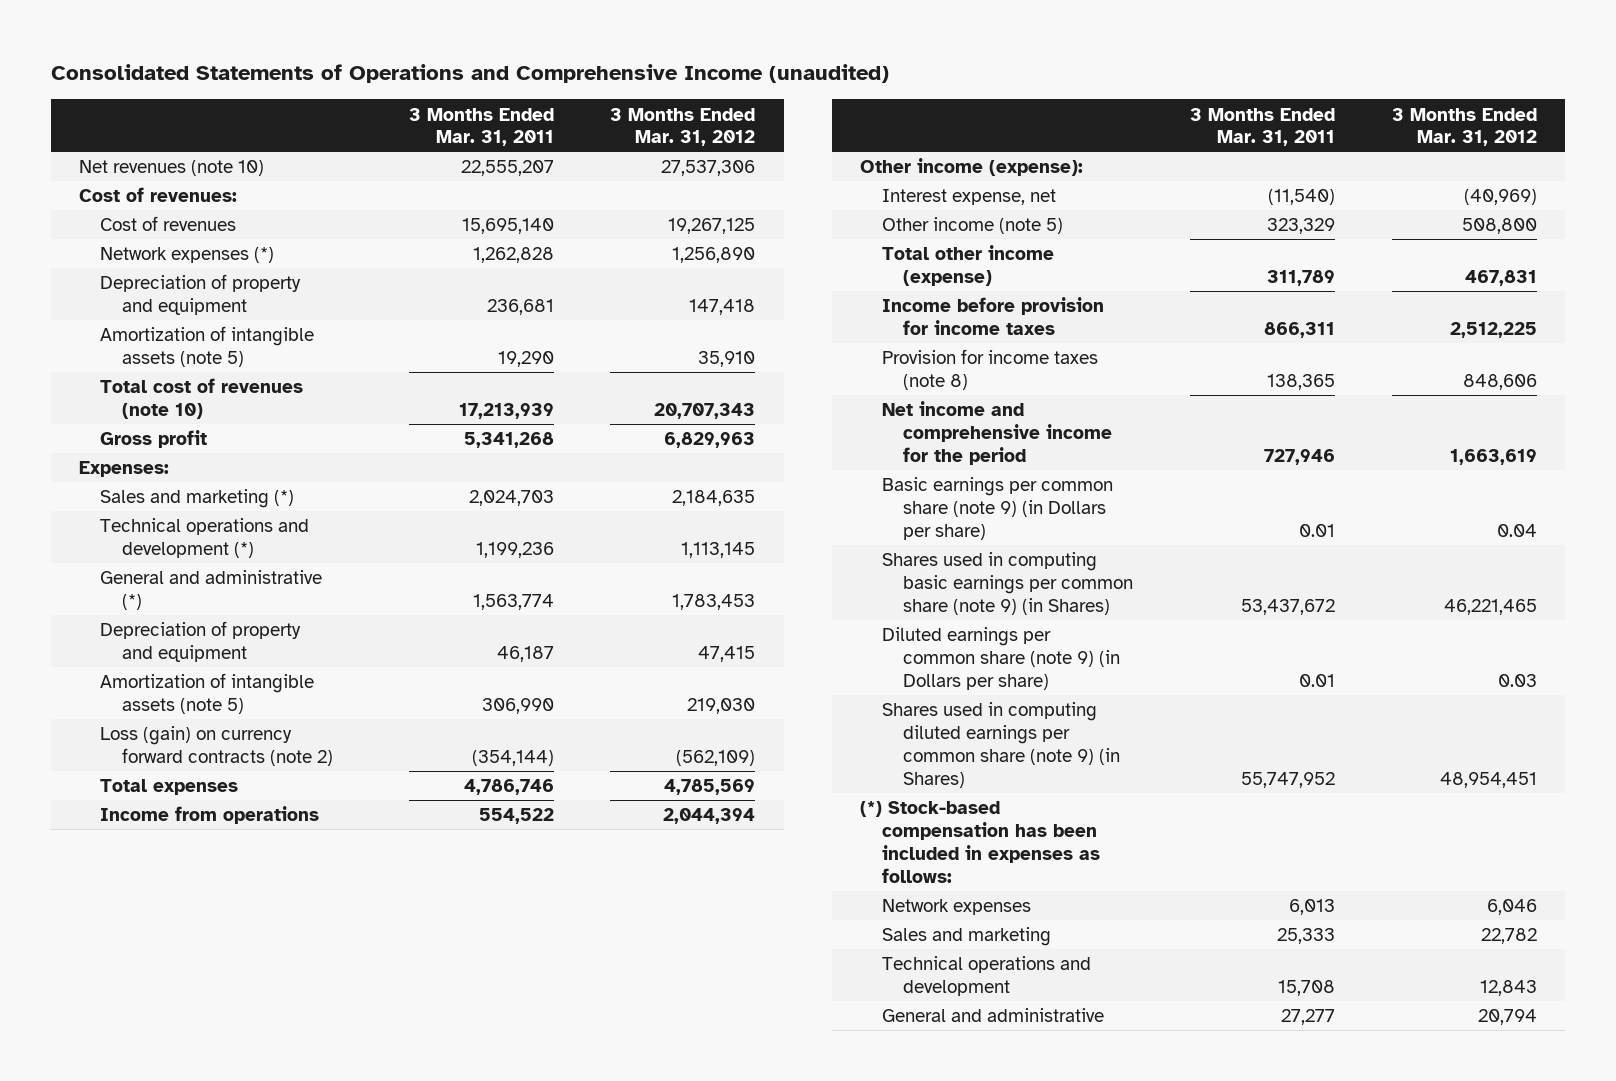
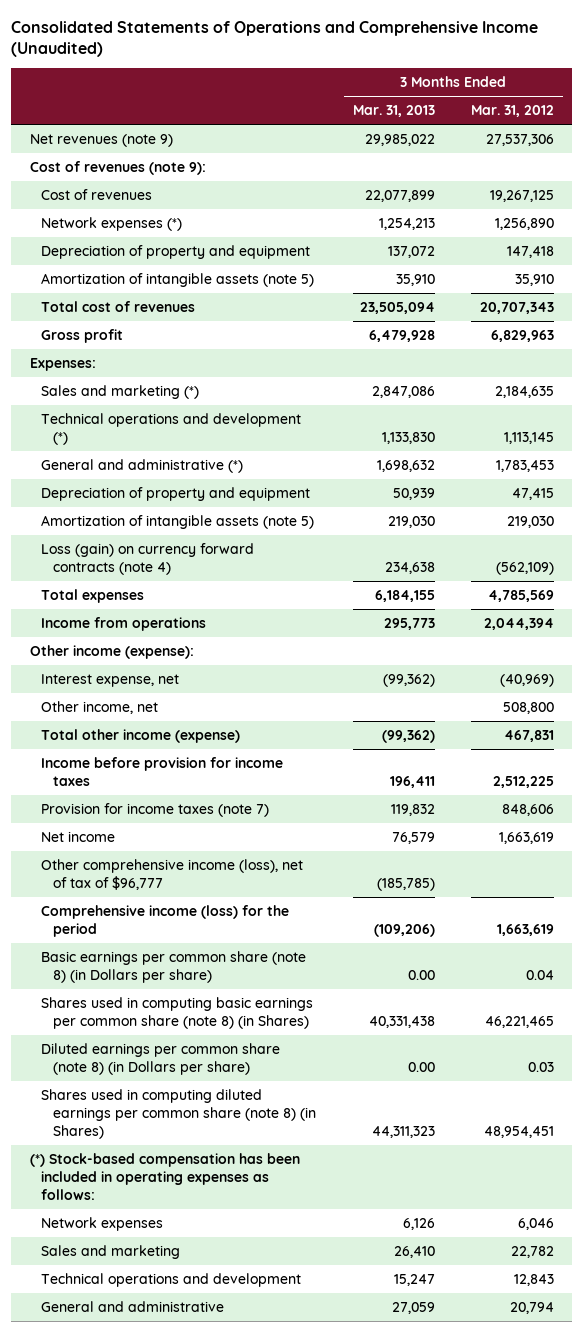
- Consolidated Statements of Operations and Comprehensive Income (unaudited)
+ Consolidated Statements of Operations and Comprehensive Income (Unaudited)
- | 3 Months Ended Mar. 31, 2011 | 3 Months Ended Mar. 31, 2012
+ | 3 Months Ended Mar. 31, 2013 | 3 Months Ended Mar. 31, 2012
- Net revenues (note 10) | 22,555,207 | 27,537,306
- Cost of revenues:
+ Net revenues (note 9) | 29,985,022 | 27,537,306
+ Cost of revenues (note 9):
- Total cost of revenues (note 10) | 17,213,939 | 20,707,343
+ Total cost of revenues | 23,505,094 | 20,707,343
- Loss (gain) on currency forward contracts (note 2) | (354,144) | (562,109)
+ Loss (gain) on currency forward contracts (note 4) | 234,638 | (562,109)
- Other income (note 5) | 323,329 | 508,800
+ Other income, net | | 508,800
- Provision for income taxes (note 8) | 138,365 | 848,606
- Net income and comprehensive income for the period | 727,946 | 1,663,619
- Basic earnings per common share (note 9) (in Dollars per share) | 0.01 | 0.04
- Shares used in computing basic earnings per common share (note 9) (in Shares) | 53,437,672 | 46,221,465
- Diluted earnings per common share (note 9) (in Dollars per share) | 0.01 | 0.03
- Shares used in computing diluted earnings per common share (note 9) (in Shares) | 55,747,952 | 48,954,451
- (*) Stock-based compensation has been included in expenses as follows:
+ Provision for income taxes (note 7) | 119,832 | 848,606
+ Net income | 76,579 | 1,663,619
+ Other comprehensive income (loss), net of tax of $96,777 | (185,785) |
+ Comprehensive income (loss) for the period | (109,206) | 1,663,619
+ Basic earnings per common share (note 8) (in Dollars per share) | 0.00 | 0.04
+ Shares used in computing basic earnings per common share (note 8) (in Shares) | 40,331,438 | 46,221,465
+ Diluted earnings per common share (note 8) (in Dollars per share) | 0.00 | 0.03
+ Shares used in computing diluted earnings per common share (note 8) (in Shares) | 44,311,323 | 48,954,451
+ (*) Stock-based compensation has been included in operating expenses as follows:

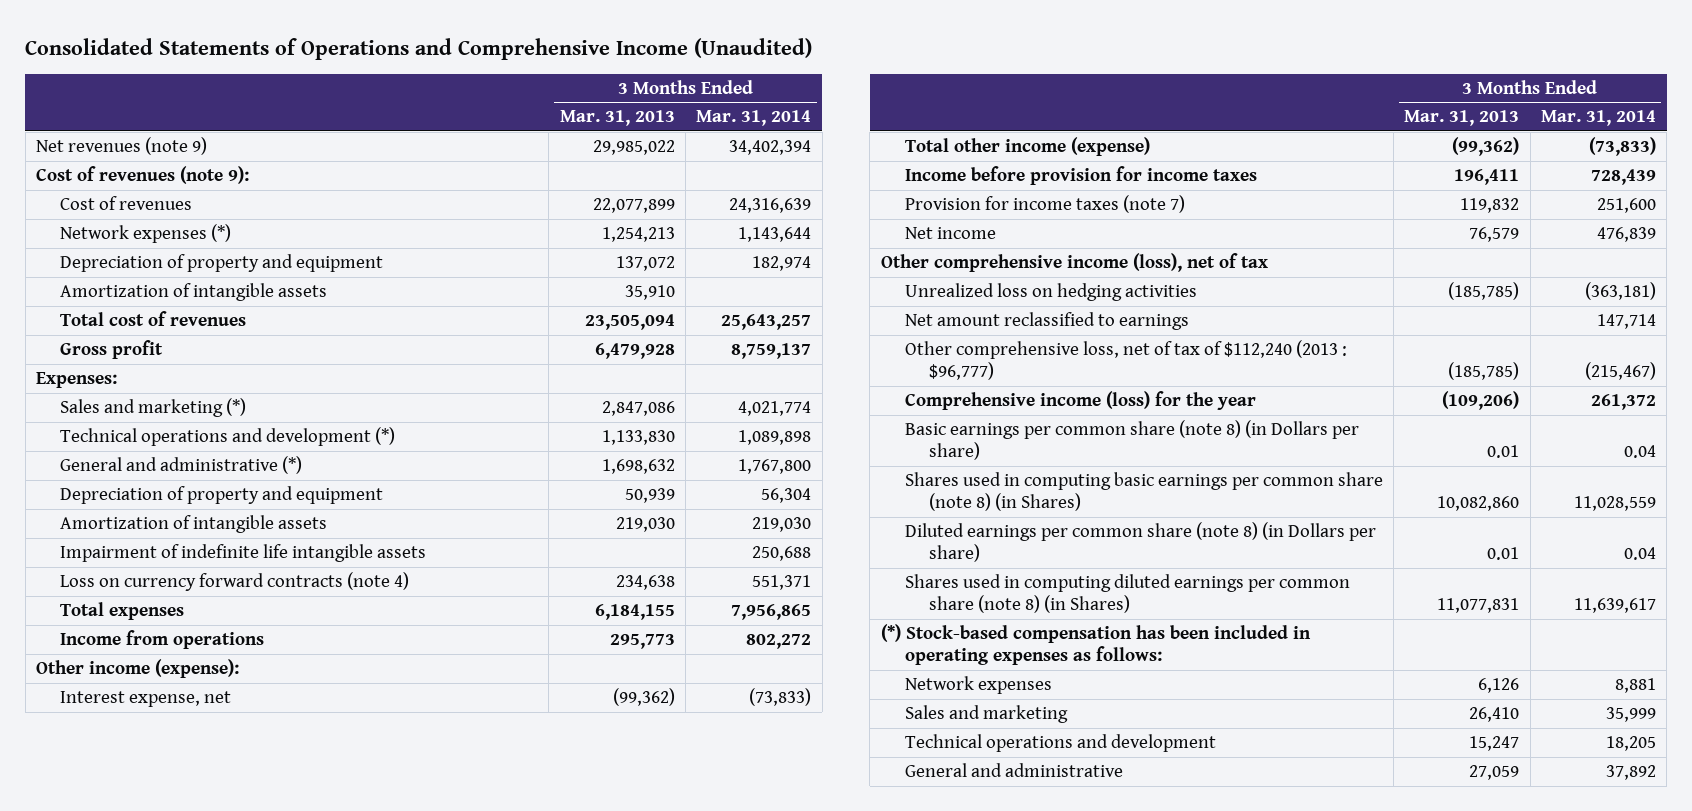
- | 3 Months Ended Mar. 31, 2013 | 3 Months Ended Mar. 31, 2012
+ | 3 Months Ended Mar. 31, 2013 | 3 Months Ended Mar. 31, 2014
- Amortization of intangible assets (note 5) | 35,910 | 35,910
+ Amortization of intangible assets | 35,910 |
- Amortization of intangible assets (note 5) | 219,030 | 219,030
- Loss (gain) on currency forward contracts (note 4) | 234,638 | (562,109)
+ Amortization of intangible assets | 219,030 | 219,030
+ Impairment of indefinite life intangible assets | | 250,688
+ Loss on currency forward contracts (note 4) | 234,638 | 551,371
- Other income, net | | 508,800
- Other comprehensive income (loss), net of tax of $96,777 | (185,785) |
- Comprehensive income (loss) for the period | (109,206) | 1,663,619
- Basic earnings per common share (note 8) (in Dollars per share) | 0.00 | 0.04
- Shares used in computing basic earnings per common share (note 8) (in Shares) | 40,331,438 | 46,221,465
- Diluted earnings per common share (note 8) (in Dollars per share) | 0.00 | 0.03
- Shares used in computing diluted earnings per common share (note 8) (in Shares) | 44,311,323 | 48,954,451
+ Other comprehensive income (loss), net of tax
+ Unrealized loss on hedging activities | (185,785) | (363,181)
+ Net amount reclassified to earnings | | 147,714
+ Other comprehensive loss, net of tax of $112,240 (2013 : $96,777) | (185,785) | (215,467)
+ Comprehensive income (loss) for the year | (109,206) | 261,372
+ Basic earnings per common share (note 8) (in Dollars per share) | 0.01 | 0.04
+ Shares used in computing basic earnings per common share (note 8) (in Shares) | 10,082,860 | 11,028,559
+ Diluted earnings per common share (note 8) (in Dollars per share) | 0.01 | 0.04
+ Shares used in computing diluted earnings per common share (note 8) (in Shares) | 11,077,831 | 11,639,617

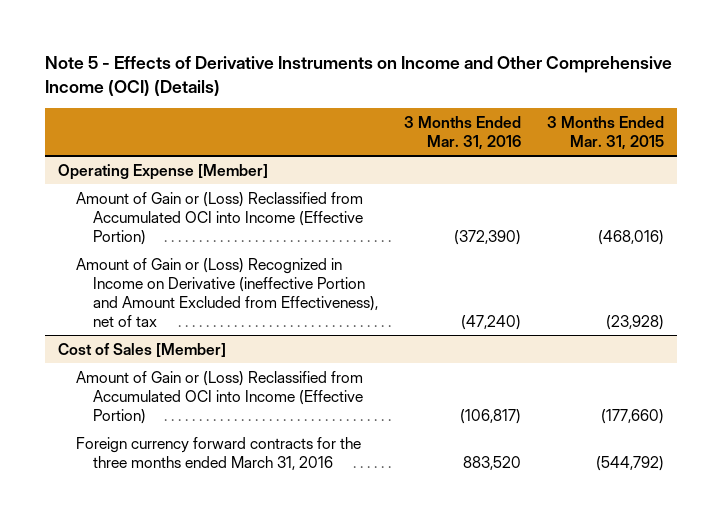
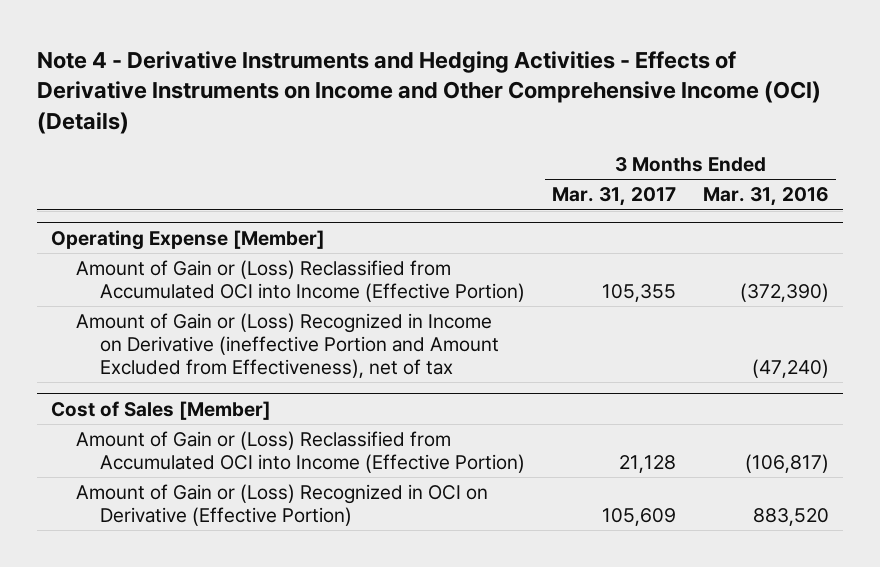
- Note 5 - Effects of Derivative Instruments on Income and Other Comprehensive Income (OCI) (Details)
+ Note 4 - Derivative Instruments and Hedging Activities - Effects of Derivative Instruments on Income and Other Comprehensive Income (OCI) (Details)
- | 3 Months Ended Mar. 31, 2016 | 3 Months Ended Mar. 31, 2015
+ | 3 Months Ended Mar. 31, 2017 | 3 Months Ended Mar. 31, 2016
@ Cost of Sales [Member]
- Foreign currency forward contracts for the three months ended March 31, 2016 | 883,520 | (544,792)
+ Amount of Gain or (Loss) Recognized in OCI on Derivative (Effective Portion) | 105,609 | 883,520

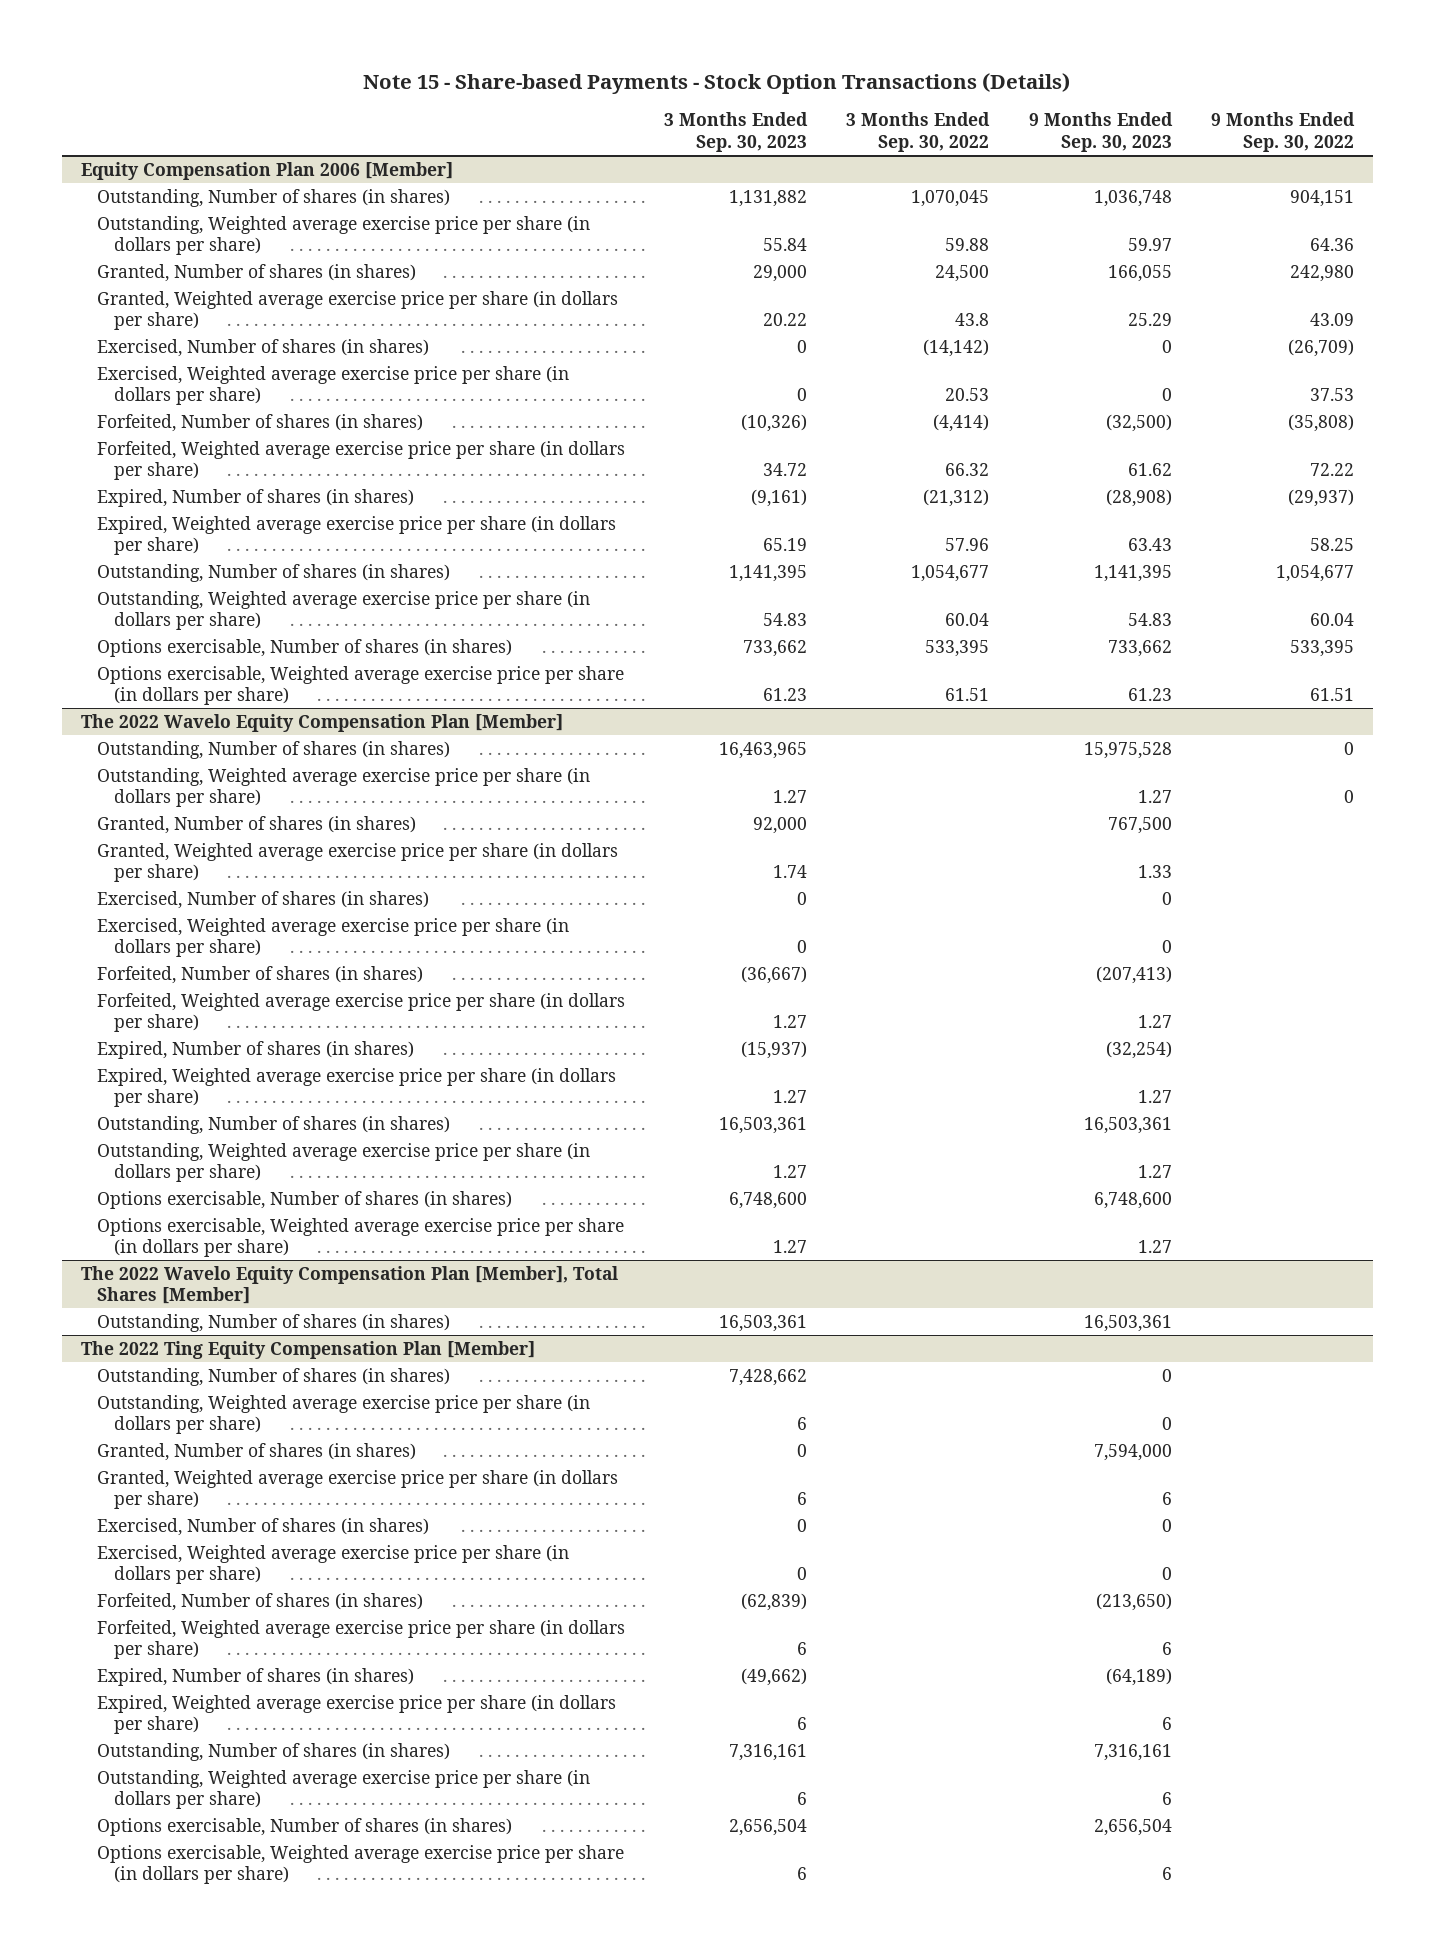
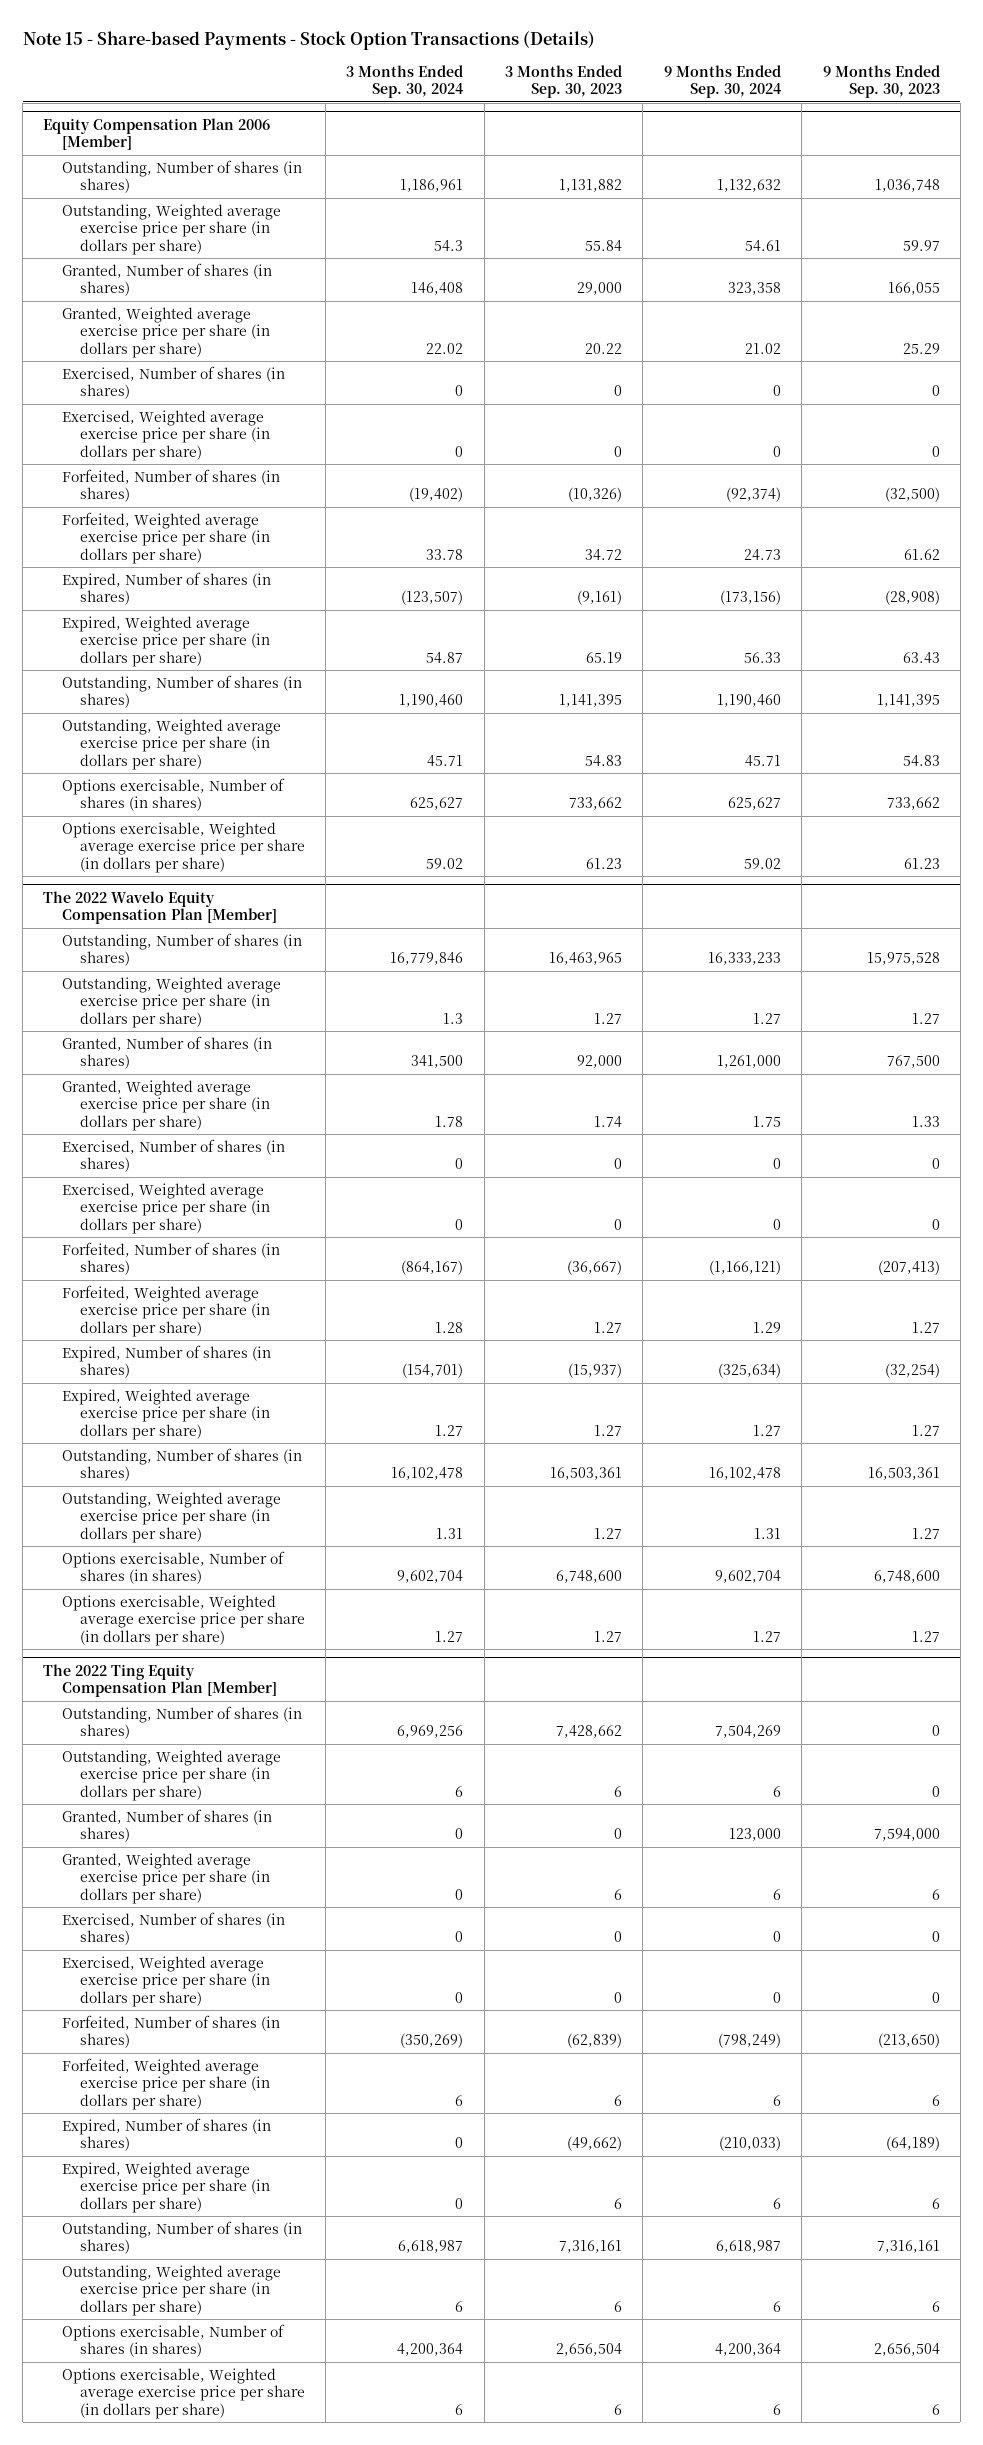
- | 3 Months Ended Sep. 30, 2023 | 3 Months Ended Sep. 30, 2022 | 9 Months Ended Sep. 30, 2023 | 9 Months Ended Sep. 30, 2022
+ | 3 Months Ended Sep. 30, 2024 | 3 Months Ended Sep. 30, 2023 | 9 Months Ended Sep. 30, 2024 | 9 Months Ended Sep. 30, 2023
- The 2022 Wavelo Equity Compensation Plan [Member], Total Shares [Member]
- Outstanding, Number of shares (in shares) | 16,503,361 | | 16,503,361 |

